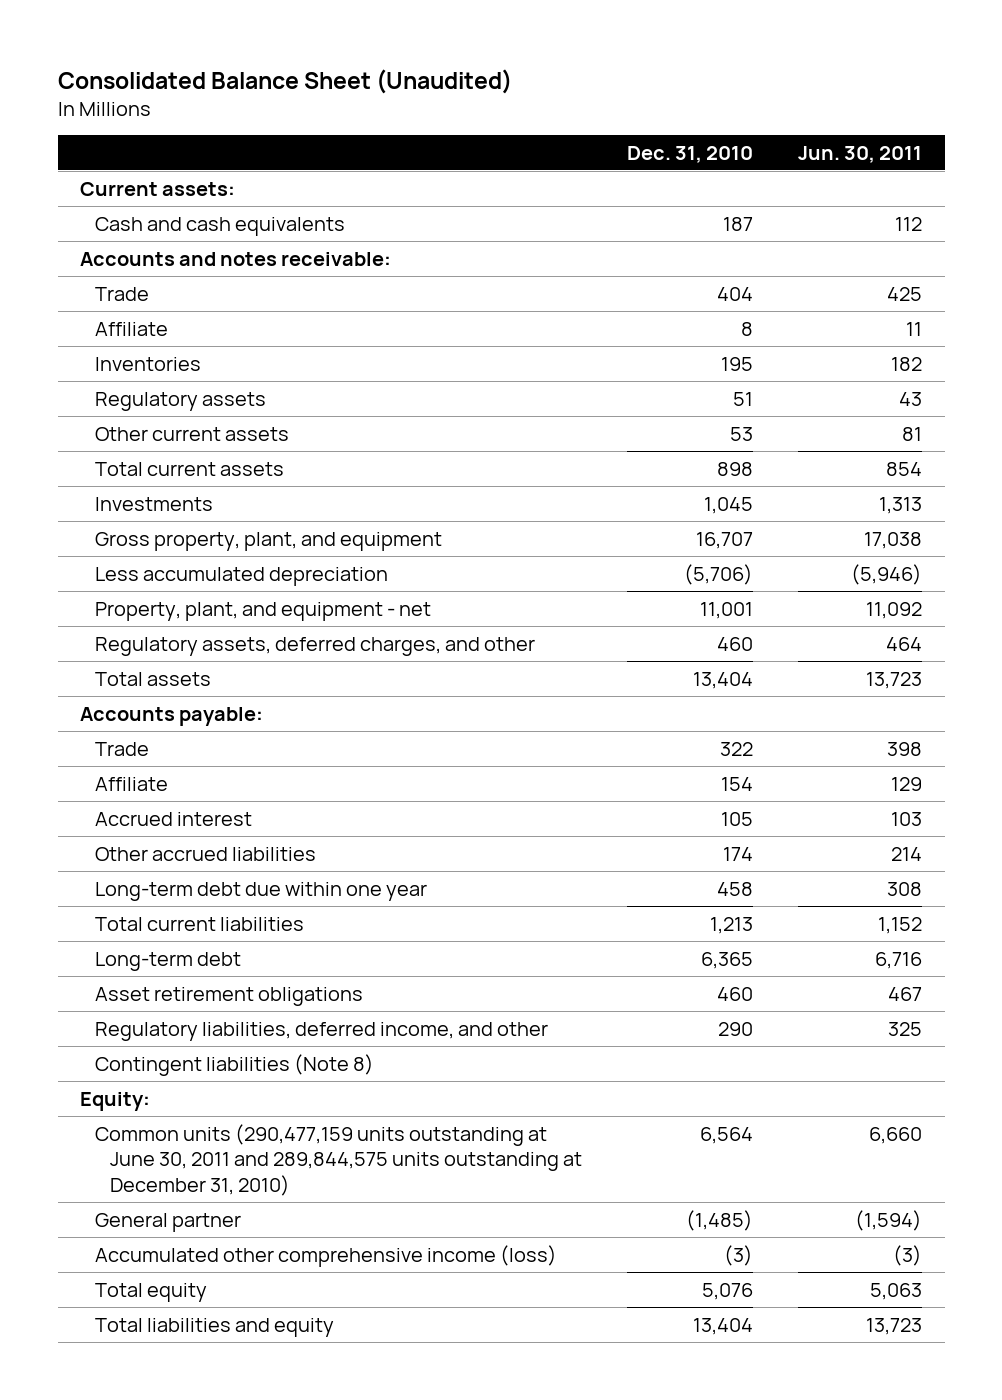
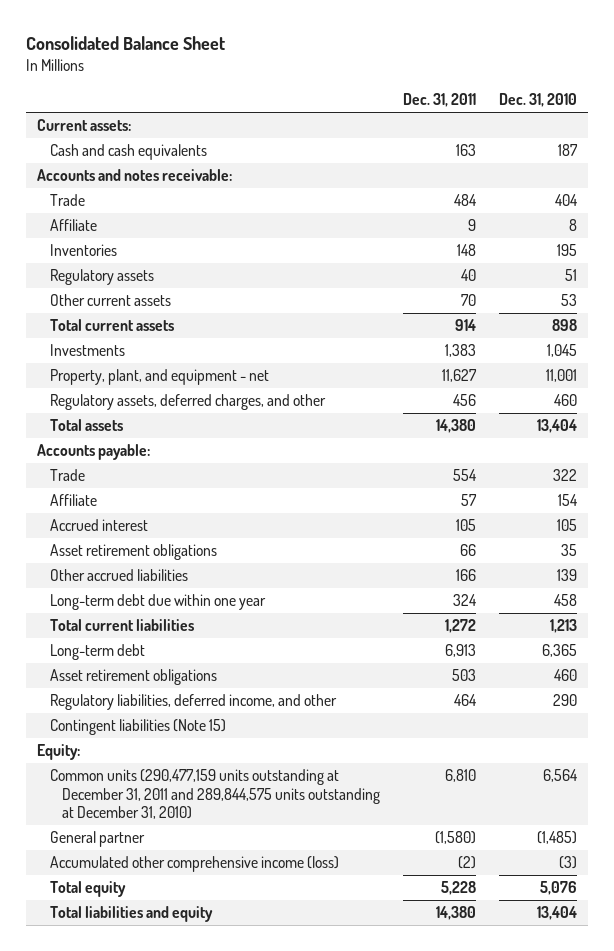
- Consolidated Balance Sheet (Unaudited)
+ Consolidated Balance Sheet
- | Dec. 31, 2010 | Jun. 30, 2011
+ | Dec. 31, 2011 | Dec. 31, 2010
- Gross property, plant, and equipment | 16,707 | 17,038
- Less accumulated depreciation | (5,706) | (5,946)
- Other accrued liabilities | 174 | 214
+ Asset retirement obligations | 66 | 35
+ Other accrued liabilities | 166 | 139
- Contingent liabilities (Note 8)
+ Contingent liabilities (Note 15)
- Common units (290,477,159 units outstanding at June 30, 2011 and 289,844,575 units outstanding at December 31, 2010) | 6,564 | 6,660
+ Common units (290,477,159 units outstanding at December 31, 2011 and 289,844,575 units outstanding at December 31, 2010) | 6,810 | 6,564

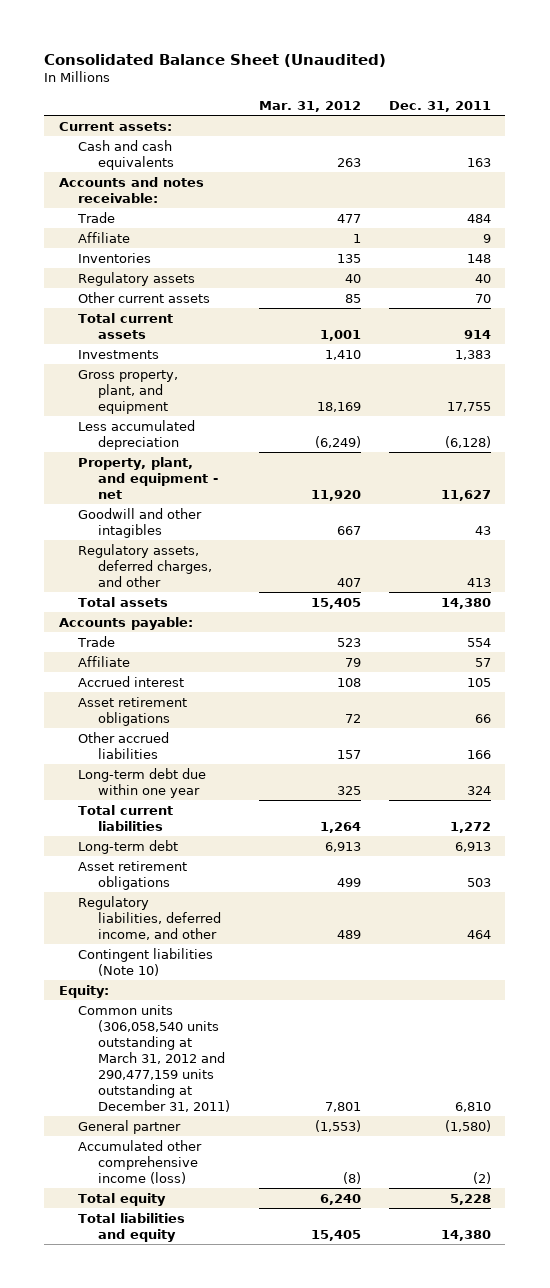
- Consolidated Balance Sheet
+ Consolidated Balance Sheet (Unaudited)
- | Dec. 31, 2011 | Dec. 31, 2010
+ | Mar. 31, 2012 | Dec. 31, 2011
+ Gross property, plant, and equipment | 18,169 | 17,755
+ Less accumulated depreciation | (6,249) | (6,128)
- Regulatory assets, deferred charges, and other | 456 | 460
+ Goodwill and other intagibles | 667 | 43
+ Regulatory assets, deferred charges, and other | 407 | 413
- Contingent liabilities (Note 15)
+ Contingent liabilities (Note 10)
- Common units (290,477,159 units outstanding at December 31, 2011 and 289,844,575 units outstanding at December 31, 2010) | 6,810 | 6,564
+ Common units (306,058,540 units outstanding at March 31, 2012 and 290,477,159 units outstanding at December 31, 2011) | 7,801 | 6,810

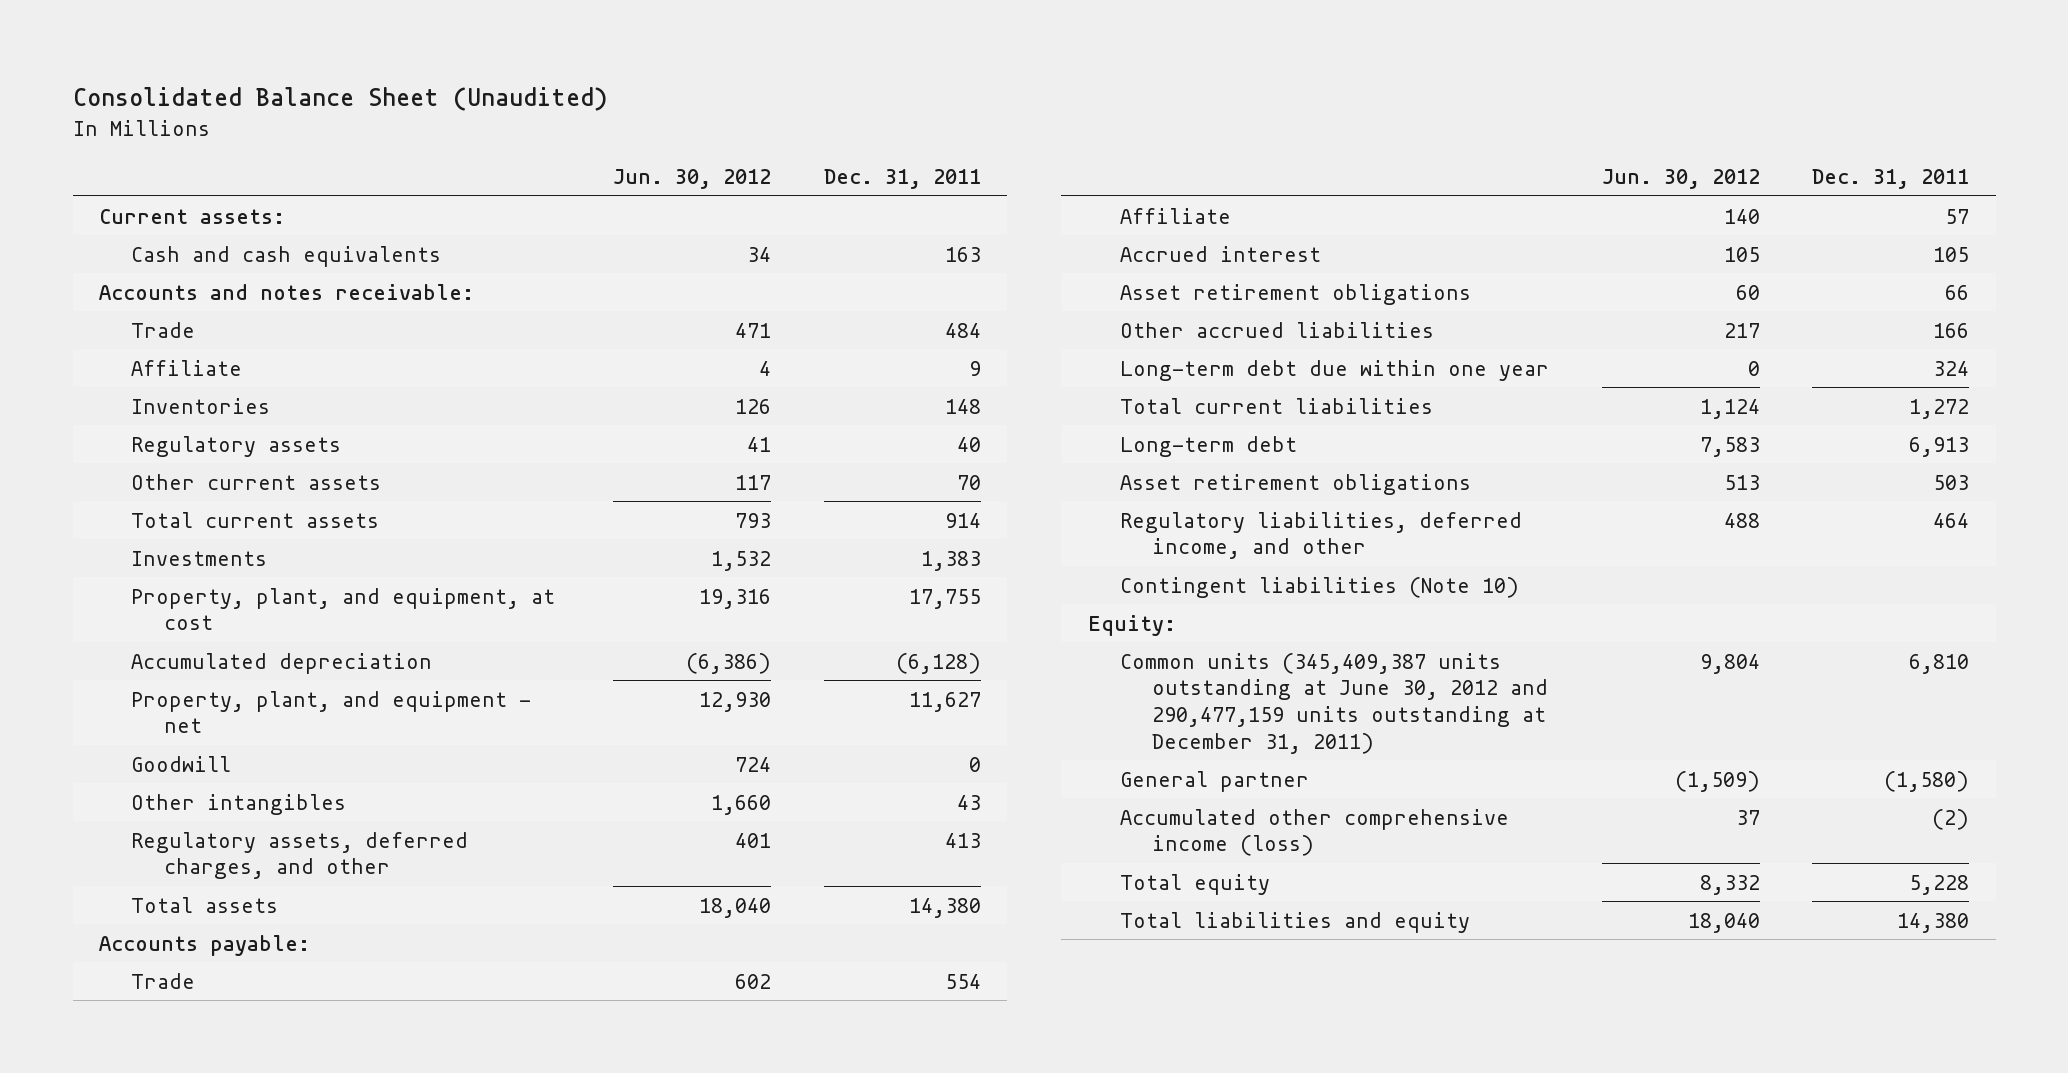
- | Mar. 31, 2012 | Dec. 31, 2011
+ | Jun. 30, 2012 | Dec. 31, 2011
- Gross property, plant, and equipment | 18,169 | 17,755
- Less accumulated depreciation | (6,249) | (6,128)
+ Property, plant, and equipment, at cost | 19,316 | 17,755
+ Accumulated depreciation | (6,386) | (6,128)
- Goodwill and other intagibles | 667 | 43
+ Goodwill | 724 | 0
+ Other intangibles | 1,660 | 43
- Common units (306,058,540 units outstanding at March 31, 2012 and 290,477,159 units outstanding at December 31, 2011) | 7,801 | 6,810
+ Common units (345,409,387 units outstanding at June 30, 2012 and 290,477,159 units outstanding at December 31, 2011) | 9,804 | 6,810

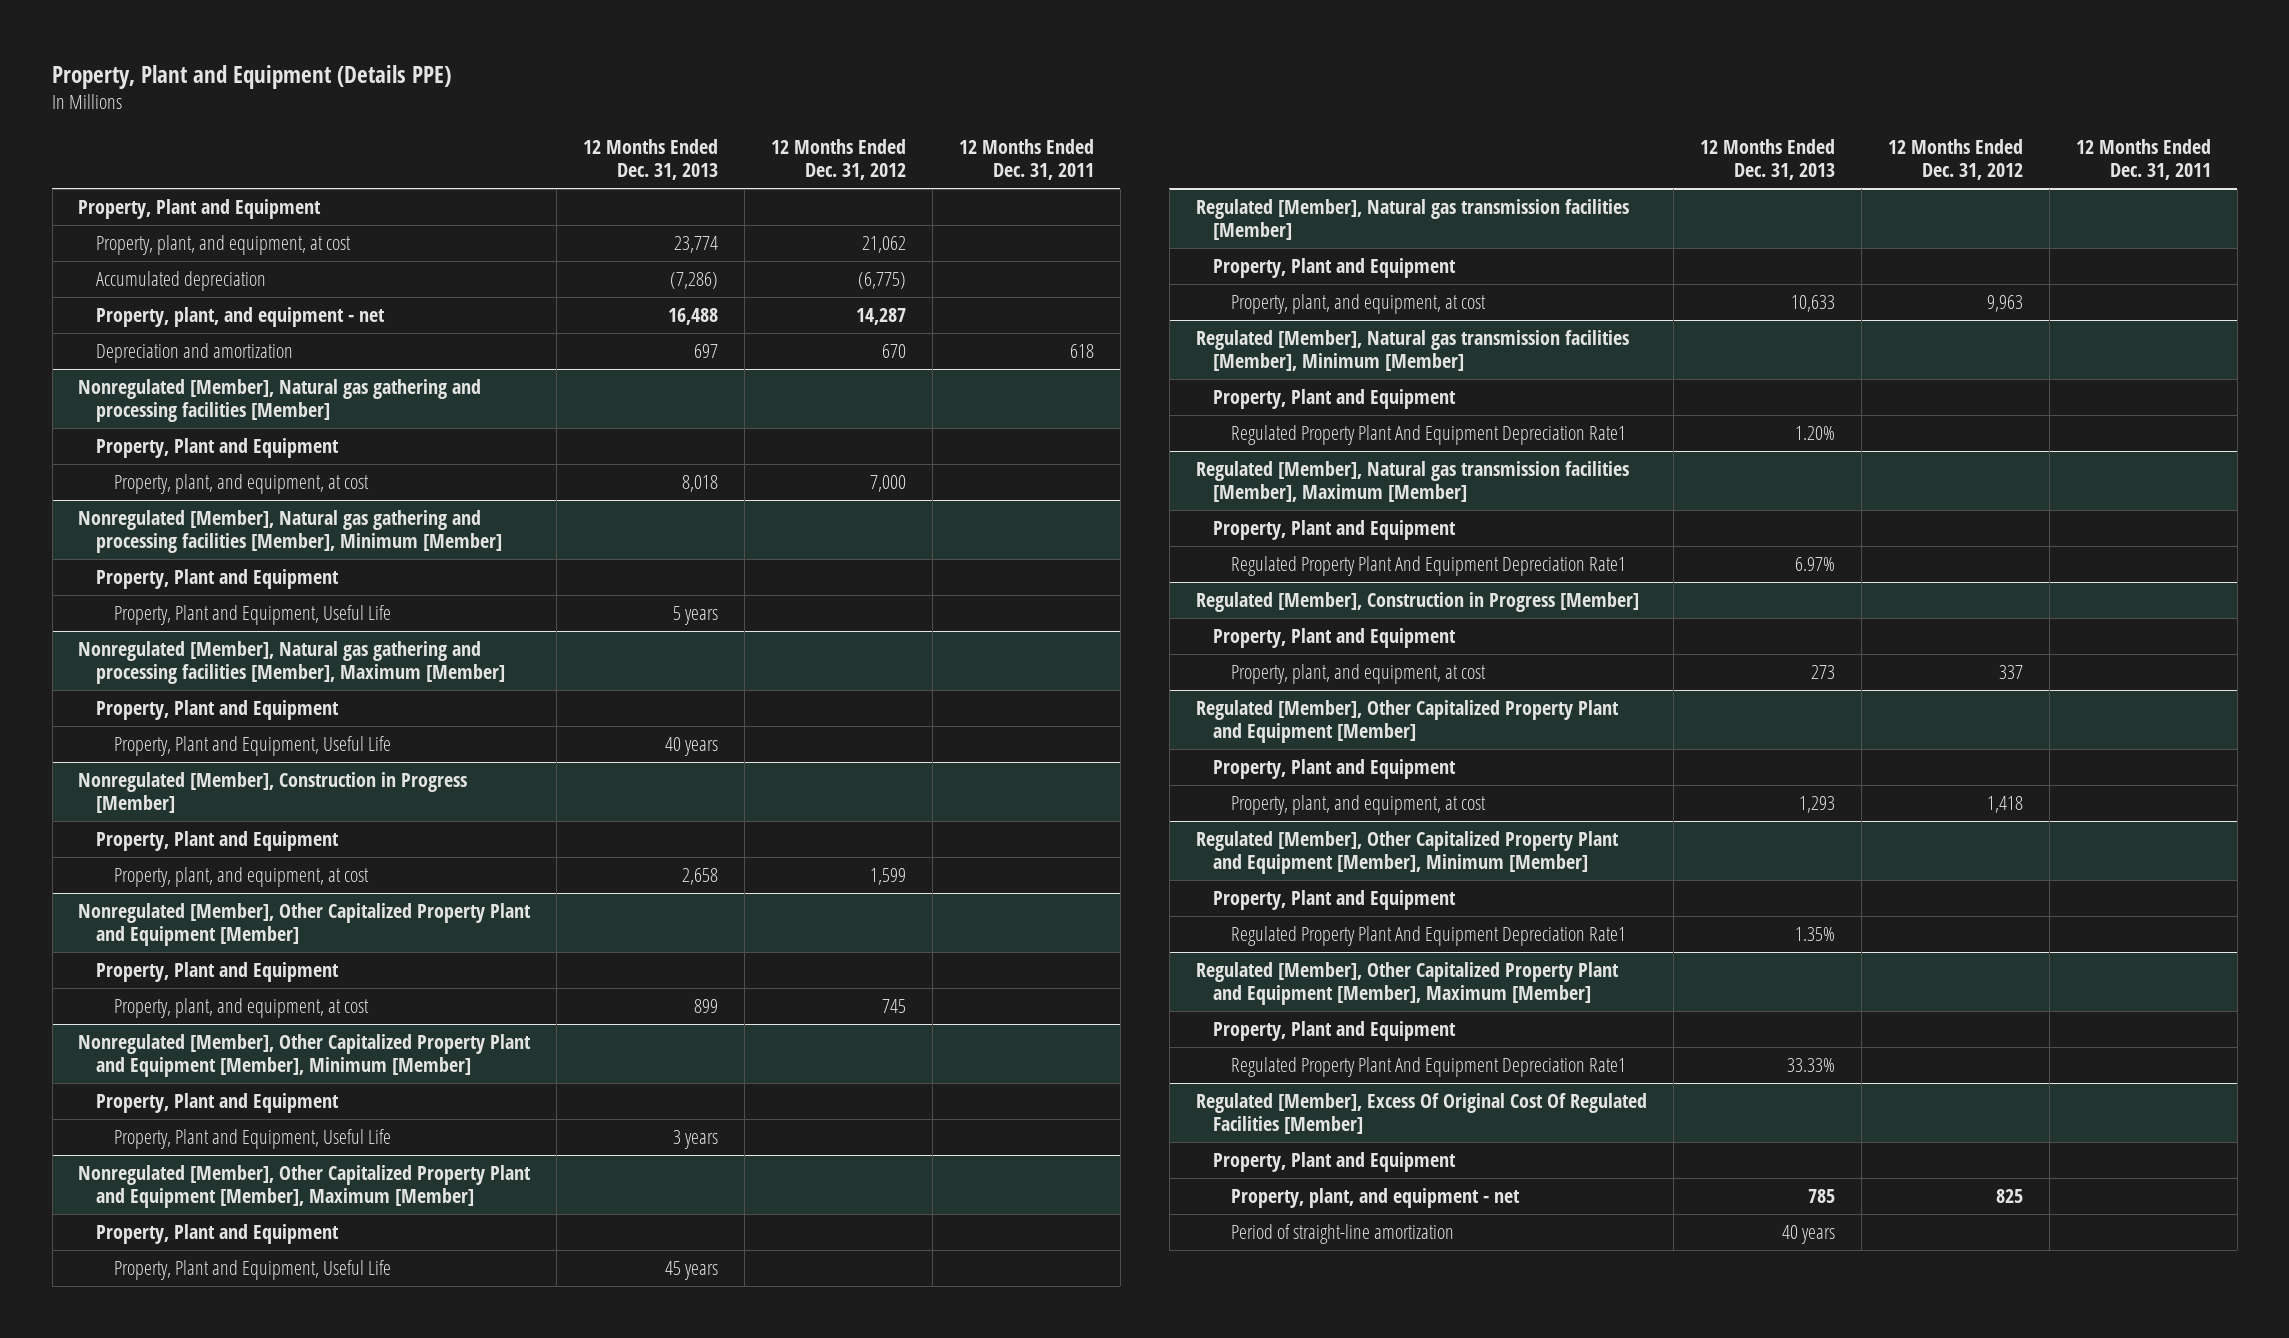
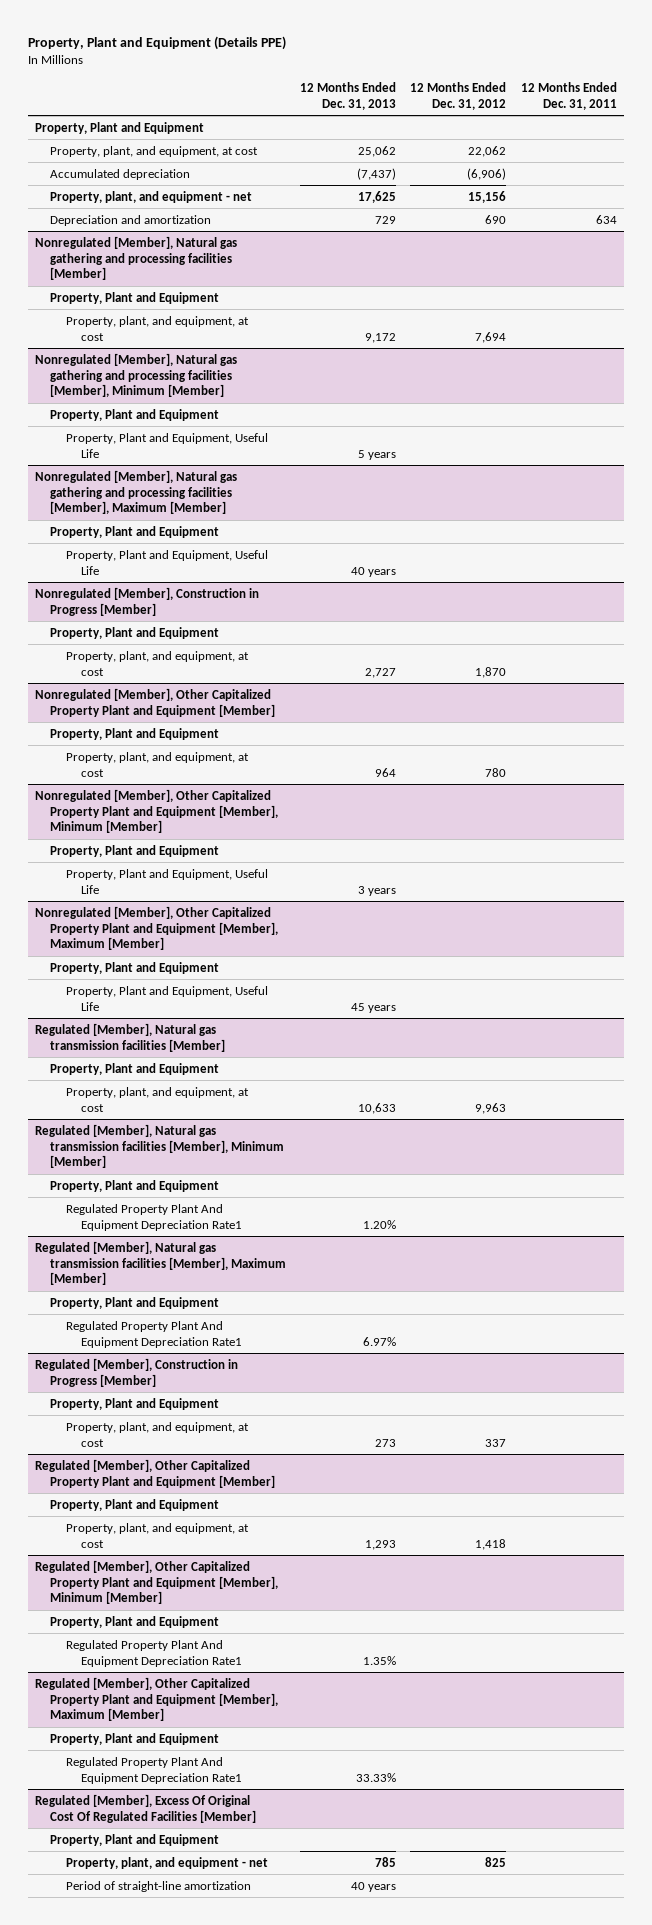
- Property, plant, and equipment, at cost | 23,774 | 21,062 |
- Accumulated depreciation | (7,286) | (6,775) |
- Property, plant, and equipment - net | 16,488 | 14,287 |
- Depreciation and amortization | 697 | 670 | 618
+ Property, plant, and equipment, at cost | 25,062 | 22,062 |
+ Accumulated depreciation | (7,437) | (6,906) |
+ Property, plant, and equipment - net | 17,625 | 15,156 |
+ Depreciation and amortization | 729 | 690 | 634
@ Nonregulated [Member], Natural gas gathering and processing facilities [Member]
- Property, plant, and equipment, at cost | 8,018 | 7,000 |
+ Property, plant, and equipment, at cost | 9,172 | 7,694 |
@ Nonregulated [Member], Construction in Progress [Member]
- Property, plant, and equipment, at cost | 2,658 | 1,599 |
+ Property, plant, and equipment, at cost | 2,727 | 1,870 |
@ Nonregulated [Member], Other Capitalized Property Plant and Equipment [Member]
- Property, plant, and equipment, at cost | 899 | 745 |
+ Property, plant, and equipment, at cost | 964 | 780 |

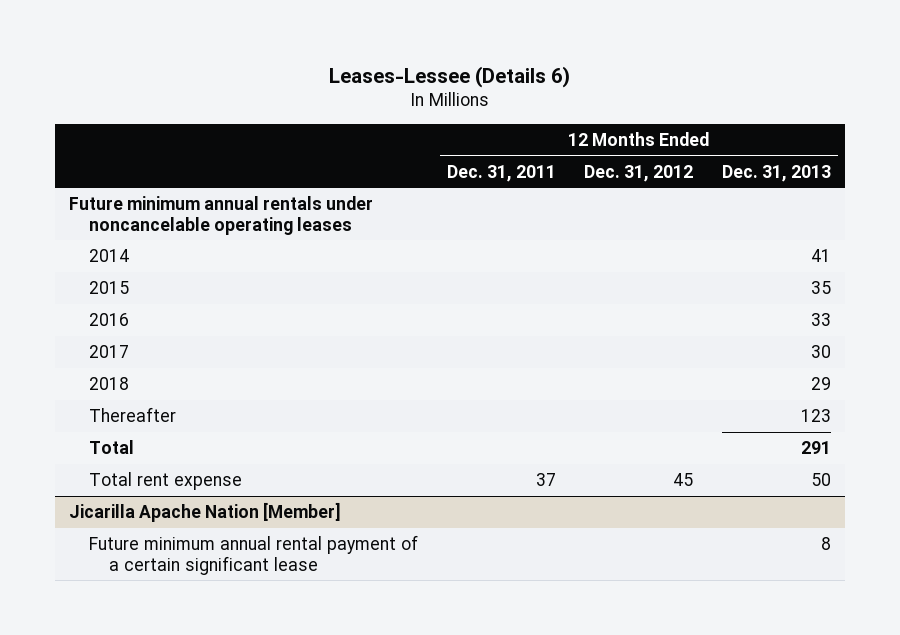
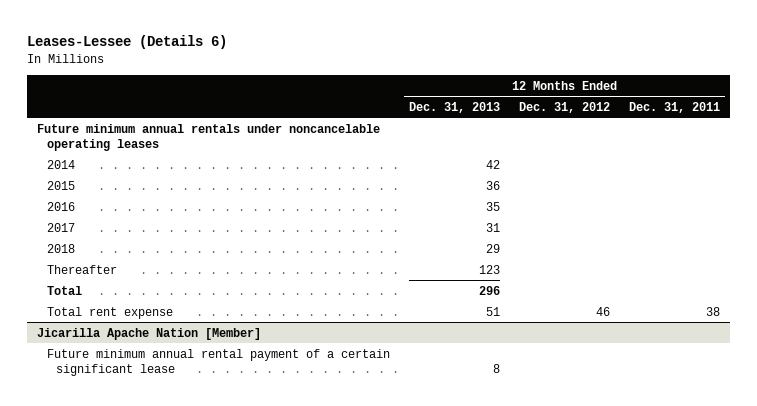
- | 12 Months Ended Dec. 31, 2011 | 12 Months Ended Dec. 31, 2012 | 12 Months Ended Dec. 31, 2013
+ | 12 Months Ended Dec. 31, 2013 | 12 Months Ended Dec. 31, 2012 | 12 Months Ended Dec. 31, 2011
- 2014 | | | 41
- 2015 | | | 35
- 2016 | | | 33
- 2017 | | | 30
+ 2014 | 42 | |
+ 2015 | 36 | |
+ 2016 | 35 | |
+ 2017 | 31 | |
- Total | | | 291
- Total rent expense | 37 | 45 | 50
+ Total | 296 | |
+ Total rent expense | 51 | 46 | 38

